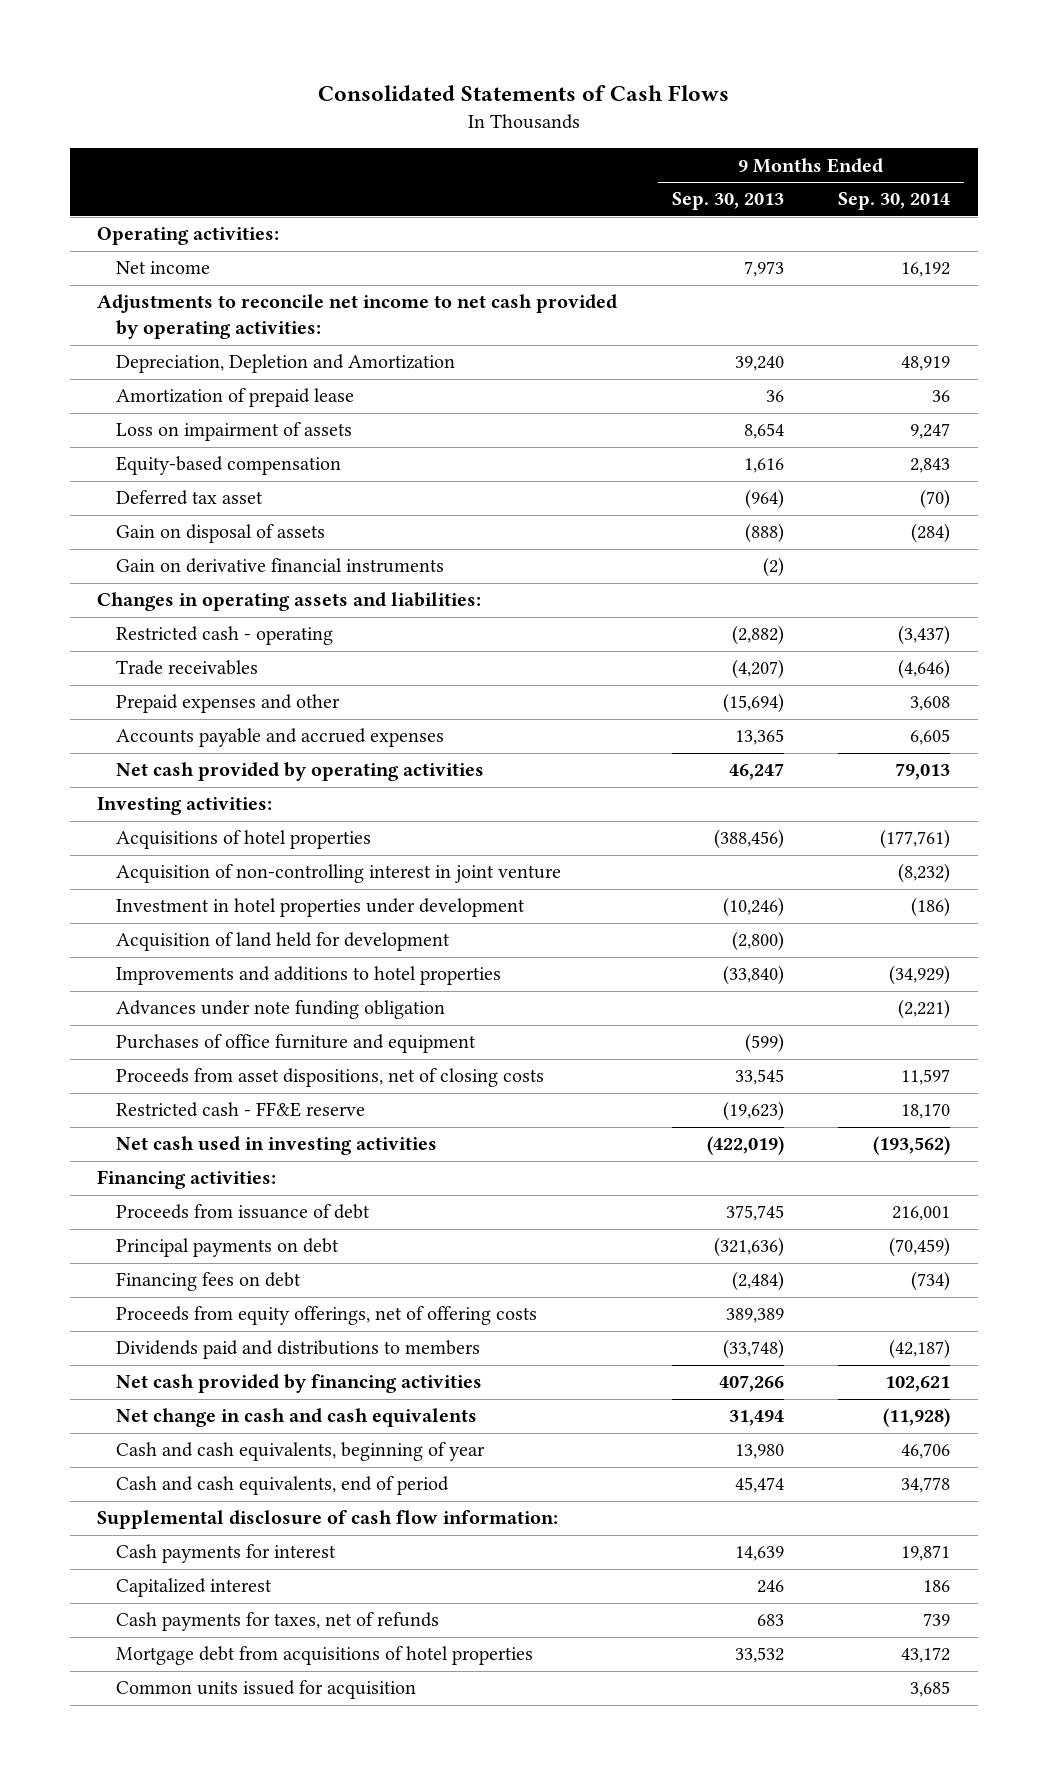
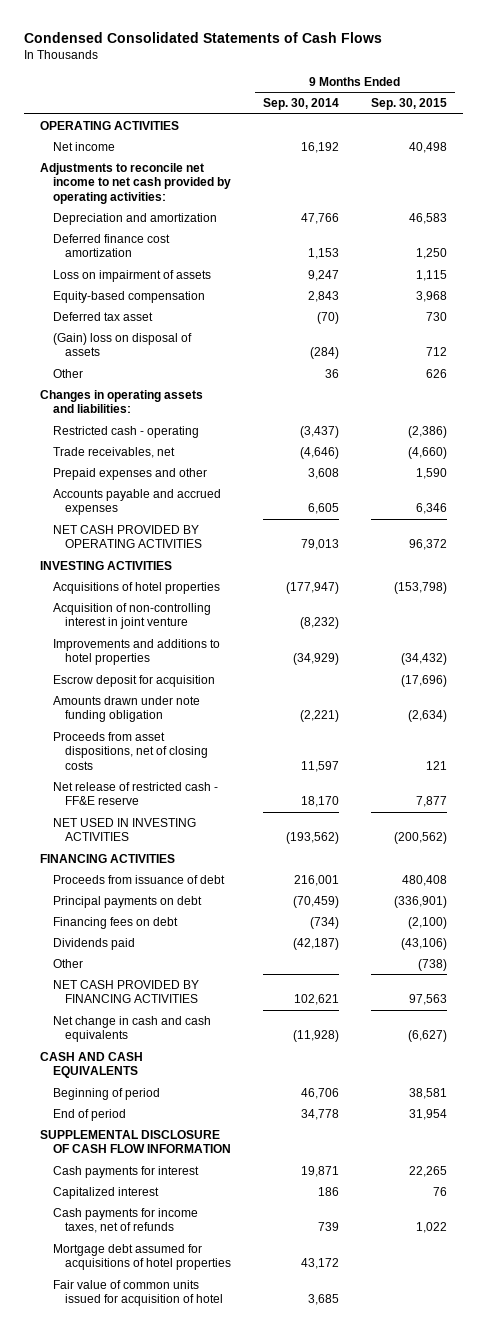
- Consolidated Statements of Cash Flows
+ Condensed Consolidated Statements of Cash Flows
- | 9 Months Ended Sep. 30, 2013 | 9 Months Ended Sep. 30, 2014
+ | 9 Months Ended Sep. 30, 2014 | 9 Months Ended Sep. 30, 2015
- Operating activities:
+ OPERATING ACTIVITIES
- Depreciation, Depletion and Amortization | 39,240 | 48,919
- Amortization of prepaid lease | 36 | 36
+ Depreciation and amortization | 47,766 | 46,583
+ Deferred finance cost amortization | 1,153 | 1,250
- Gain on disposal of assets | (888) | (284)
- Gain on derivative financial instruments | (2) |
+ (Gain) loss on disposal of assets | (284) | 712
+ Other | 36 | 626
- Trade receivables | (4,207) | (4,646)
+ Trade receivables, net | (4,646) | (4,660)
- Net cash provided by operating activities | 46,247 | 79,013
- Investing activities:
- Acquisitions of hotel properties | (388,456) | (177,761)
+ NET CASH PROVIDED BY OPERATING ACTIVITIES | 79,013 | 96,372
+ INVESTING ACTIVITIES
+ Acquisitions of hotel properties | (177,947) | (153,798)
- Investment in hotel properties under development | (10,246) | (186)
- Acquisition of land held for development | (2,800) |
- Advances under note funding obligation | | (2,221)
- Purchases of office furniture and equipment | (599) |
+ Escrow deposit for acquisition | | (17,696)
+ Amounts drawn under note funding obligation | (2,221) | (2,634)
- Restricted cash - FF&E reserve | (19,623) | 18,170
- Net cash used in investing activities | (422,019) | (193,562)
- Financing activities:
+ Net release of restricted cash - FF&E reserve | 18,170 | 7,877
+ NET USED IN INVESTING ACTIVITIES | (193,562) | (200,562)
+ FINANCING ACTIVITIES
- Proceeds from equity offerings, net of offering costs | 389,389 |
- Dividends paid and distributions to members | (33,748) | (42,187)
- Net cash provided by financing activities | 407,266 | 102,621
+ Dividends paid | (42,187) | (43,106)
+ Other | | (738)
+ NET CASH PROVIDED BY FINANCING ACTIVITIES | 102,621 | 97,563
- Cash and cash equivalents, beginning of year | 13,980 | 46,706
- Cash and cash equivalents, end of period | 45,474 | 34,778
- Supplemental disclosure of cash flow information:
+ CASH AND CASH EQUIVALENTS
+ Beginning of period | 46,706 | 38,581
+ End of period | 34,778 | 31,954
+ SUPPLEMENTAL DISCLOSURE OF CASH FLOW INFORMATION
- Cash payments for taxes, net of refunds | 683 | 739
- Mortgage debt from acquisitions of hotel properties | 33,532 | 43,172
- Common units issued for acquisition | | 3,685
+ Cash payments for income taxes, net of refunds | 739 | 1,022
+ Mortgage debt assumed for acquisitions of hotel properties | 43,172 |
+ Fair value of common units issued for acquisition of hotel | 3,685 |

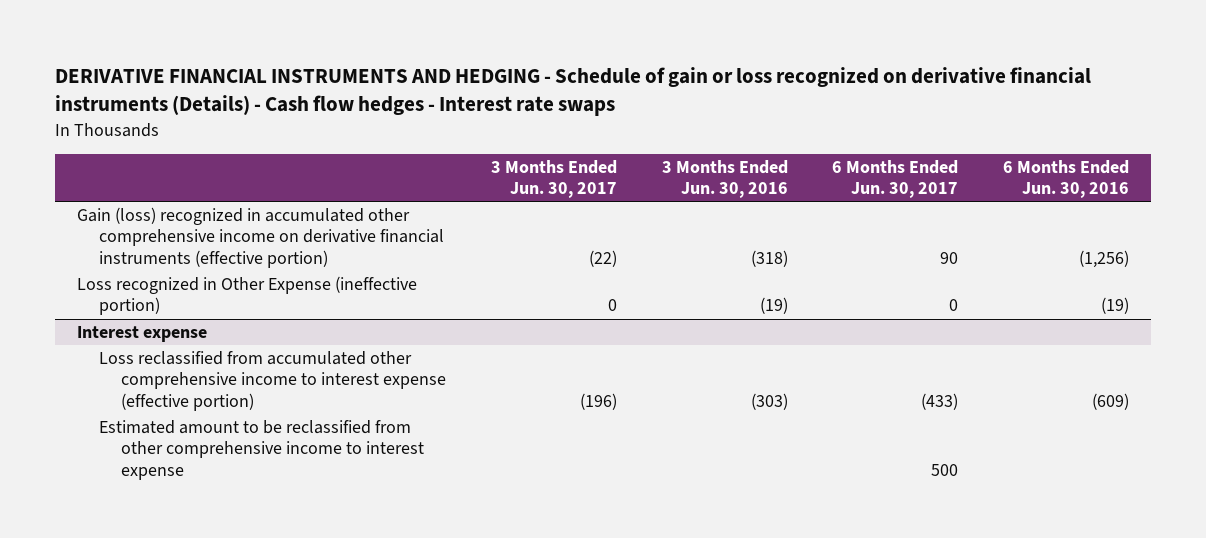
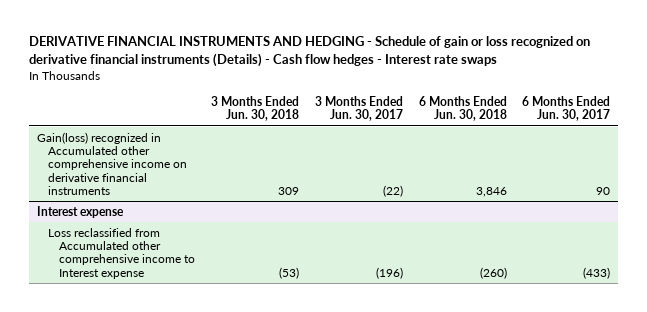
- | 3 Months Ended Jun. 30, 2017 | 3 Months Ended Jun. 30, 2016 | 6 Months Ended Jun. 30, 2017 | 6 Months Ended Jun. 30, 2016
+ | 3 Months Ended Jun. 30, 2018 | 3 Months Ended Jun. 30, 2017 | 6 Months Ended Jun. 30, 2018 | 6 Months Ended Jun. 30, 2017
- Gain (loss) recognized in accumulated other comprehensive income on derivative financial instruments (effective portion) | (22) | (318) | 90 | (1,256)
- Loss recognized in Other Expense (ineffective portion) | 0 | (19) | 0 | (19)
+ Gain(loss) recognized in Accumulated other comprehensive income on derivative financial instruments | 309 | (22) | 3,846 | 90
@ Interest expense
- Loss reclassified from accumulated other comprehensive income to interest expense (effective portion) | (196) | (303) | (433) | (609)
- Estimated amount to be reclassified from other comprehensive income to interest expense | | | 500 |
+ Loss reclassified from Accumulated other comprehensive income to Interest expense | (53) | (196) | (260) | (433)

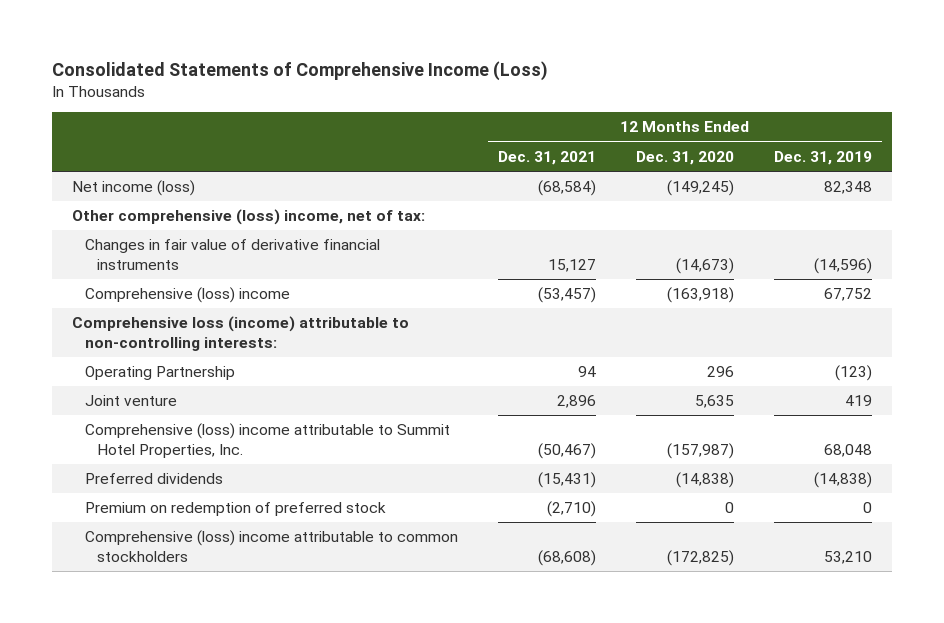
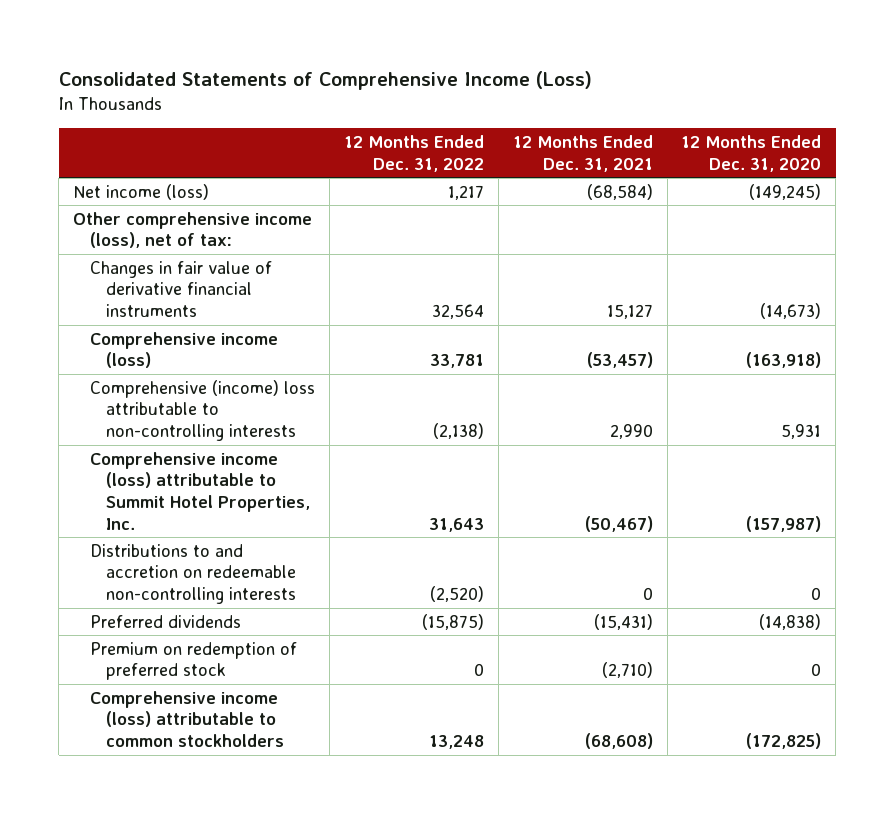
- | 12 Months Ended Dec. 31, 2021 | 12 Months Ended Dec. 31, 2020 | 12 Months Ended Dec. 31, 2019
+ | 12 Months Ended Dec. 31, 2022 | 12 Months Ended Dec. 31, 2021 | 12 Months Ended Dec. 31, 2020
- Other comprehensive (loss) income, net of tax:
+ Other comprehensive income (loss), net of tax:
- Comprehensive (loss) income | (53,457) | (163,918) | 67,752
- Comprehensive loss (income) attributable to non-controlling interests:
- Operating Partnership | 94 | 296 | (123)
- Joint venture | 2,896 | 5,635 | 419
- Comprehensive (loss) income attributable to Summit Hotel Properties, Inc. | (50,467) | (157,987) | 68,048
+ Comprehensive income (loss) | 33,781 | (53,457) | (163,918)
+ Comprehensive (income) loss attributable to non-controlling interests | (2,138) | 2,990 | 5,931
+ Comprehensive income (loss) attributable to Summit Hotel Properties, Inc. | 31,643 | (50,467) | (157,987)
+ Distributions to and accretion on redeemable non-controlling interests | (2,520) | 0 | 0
- Comprehensive (loss) income attributable to common stockholders | (68,608) | (172,825) | 53,210
+ Comprehensive income (loss) attributable to common stockholders | 13,248 | (68,608) | (172,825)

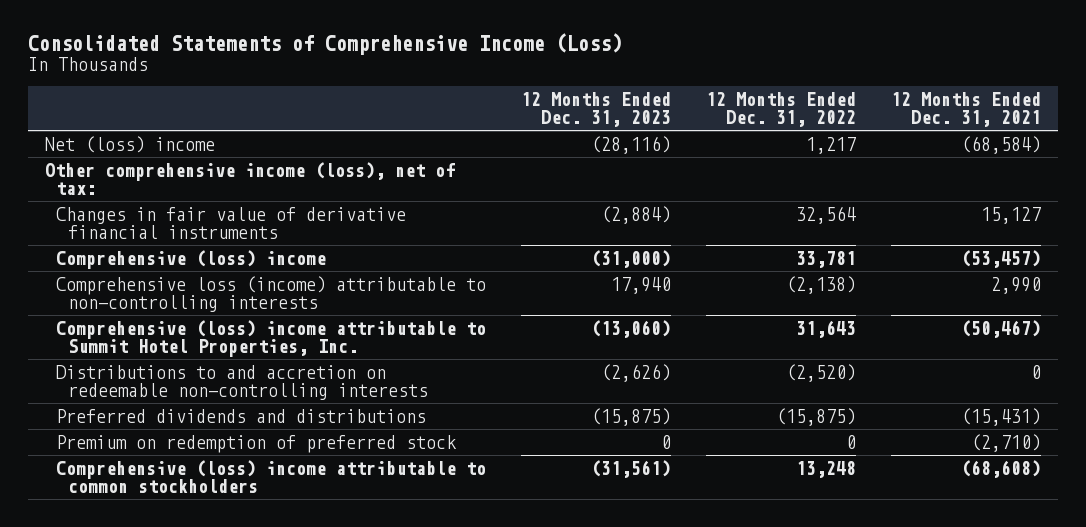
- | 12 Months Ended Dec. 31, 2022 | 12 Months Ended Dec. 31, 2021 | 12 Months Ended Dec. 31, 2020
+ | 12 Months Ended Dec. 31, 2023 | 12 Months Ended Dec. 31, 2022 | 12 Months Ended Dec. 31, 2021
- Net income (loss) | 1,217 | (68,584) | (149,245)
+ Net (loss) income | (28,116) | 1,217 | (68,584)
- Comprehensive income (loss) | 33,781 | (53,457) | (163,918)
- Comprehensive (income) loss attributable to non-controlling interests | (2,138) | 2,990 | 5,931
- Comprehensive income (loss) attributable to Summit Hotel Properties, Inc. | 31,643 | (50,467) | (157,987)
+ Comprehensive (loss) income | (31,000) | 33,781 | (53,457)
+ Comprehensive loss (income) attributable to non-controlling interests | 17,940 | (2,138) | 2,990
+ Comprehensive (loss) income attributable to Summit Hotel Properties, Inc. | (13,060) | 31,643 | (50,467)
- Preferred dividends | (15,875) | (15,431) | (14,838)
+ Preferred dividends and distributions | (15,875) | (15,875) | (15,431)
- Comprehensive income (loss) attributable to common stockholders | 13,248 | (68,608) | (172,825)
+ Comprehensive (loss) income attributable to common stockholders | (31,561) | 13,248 | (68,608)

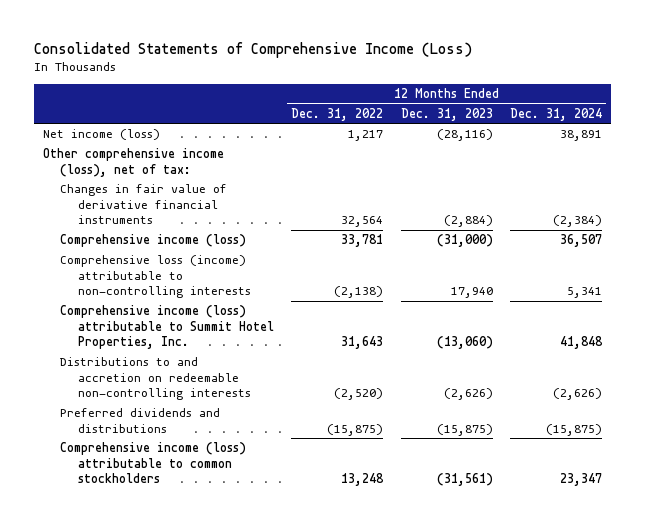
- | 12 Months Ended Dec. 31, 2023 | 12 Months Ended Dec. 31, 2022 | 12 Months Ended Dec. 31, 2021
+ | 12 Months Ended Dec. 31, 2022 | 12 Months Ended Dec. 31, 2023 | 12 Months Ended Dec. 31, 2024
- Net (loss) income | (28,116) | 1,217 | (68,584)
+ Net income (loss) | 1,217 | (28,116) | 38,891
- Comprehensive (loss) income | (31,000) | 33,781 | (53,457)
+ Comprehensive income (loss) | 33,781 | (31,000) | 36,507
- Comprehensive (loss) income attributable to Summit Hotel Properties, Inc. | (13,060) | 31,643 | (50,467)
+ Comprehensive income (loss) attributable to Summit Hotel Properties, Inc. | 31,643 | (13,060) | 41,848
- Premium on redemption of preferred stock | 0 | 0 | (2,710)
- Comprehensive (loss) income attributable to common stockholders | (31,561) | 13,248 | (68,608)
+ Comprehensive income (loss) attributable to common stockholders | 13,248 | (31,561) | 23,347

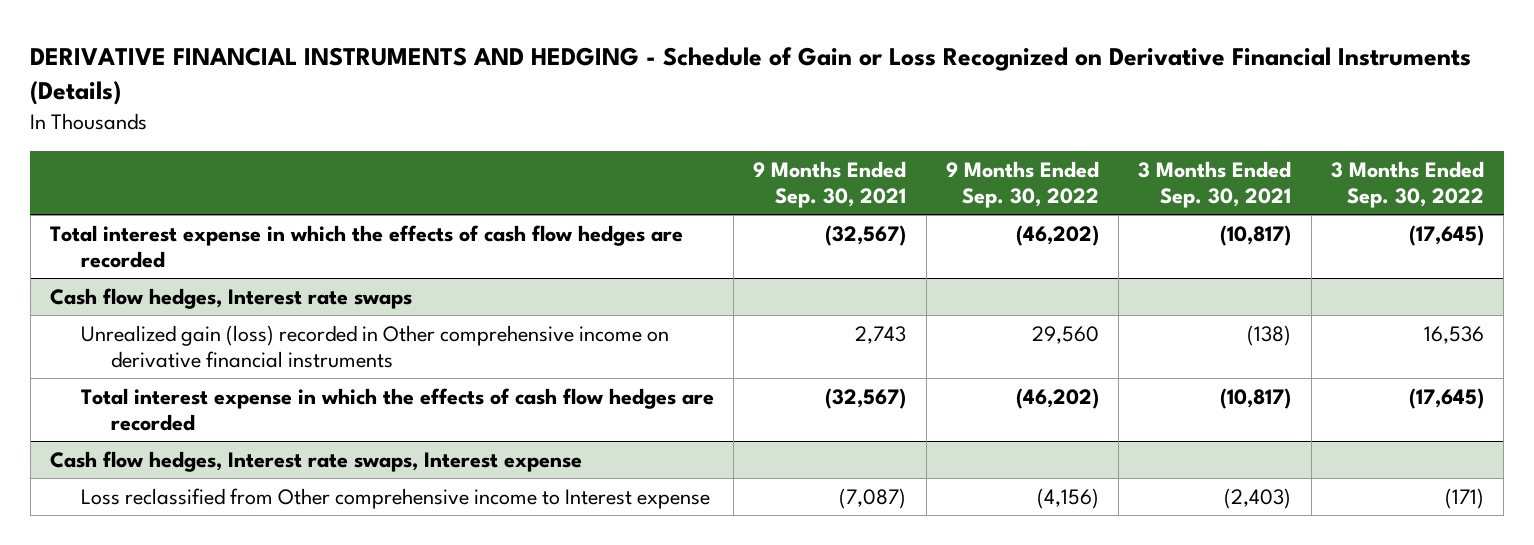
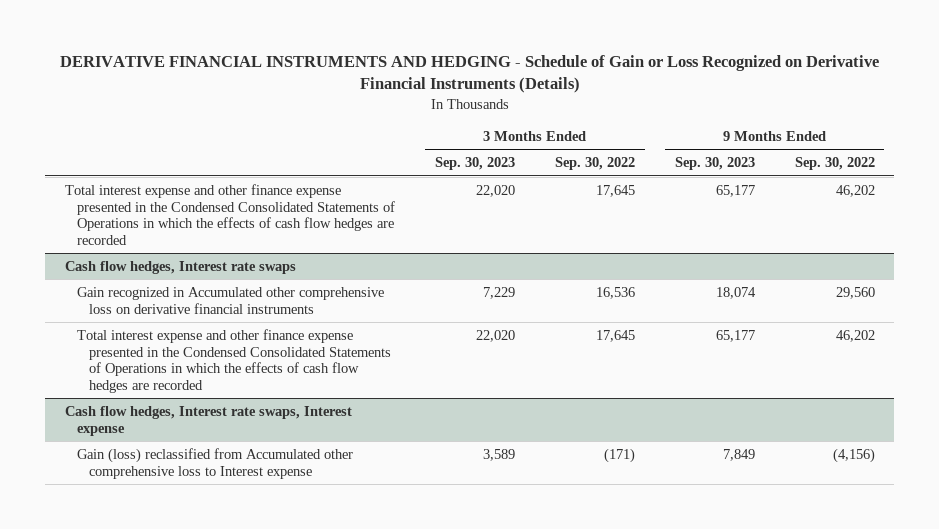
- | 9 Months Ended Sep. 30, 2021 | 9 Months Ended Sep. 30, 2022 | 3 Months Ended Sep. 30, 2021 | 3 Months Ended Sep. 30, 2022
+ | 3 Months Ended Sep. 30, 2023 | 3 Months Ended Sep. 30, 2022 | 9 Months Ended Sep. 30, 2023 | 9 Months Ended Sep. 30, 2022
- Total interest expense in which the effects of cash flow hedges are recorded | (32,567) | (46,202) | (10,817) | (17,645)
+ Total interest expense and other finance expense presented in the Condensed Consolidated Statements of Operations in which the effects of cash flow hedges are recorded | 22,020 | 17,645 | 65,177 | 46,202
@ Cash flow hedges, Interest rate swaps
- Unrealized gain (loss) recorded in Other comprehensive income on derivative financial instruments | 2,743 | 29,560 | (138) | 16,536
- Total interest expense in which the effects of cash flow hedges are recorded | (32,567) | (46,202) | (10,817) | (17,645)
+ Gain recognized in Accumulated other comprehensive loss on derivative financial instruments | 7,229 | 16,536 | 18,074 | 29,560
+ Total interest expense and other finance expense presented in the Condensed Consolidated Statements of Operations in which the effects of cash flow hedges are recorded | 22,020 | 17,645 | 65,177 | 46,202
@ Cash flow hedges, Interest rate swaps, Interest expense
- Loss reclassified from Other comprehensive income to Interest expense | (7,087) | (4,156) | (2,403) | (171)
+ Gain (loss) reclassified from Accumulated other comprehensive loss to Interest expense | 3,589 | (171) | 7,849 | (4,156)

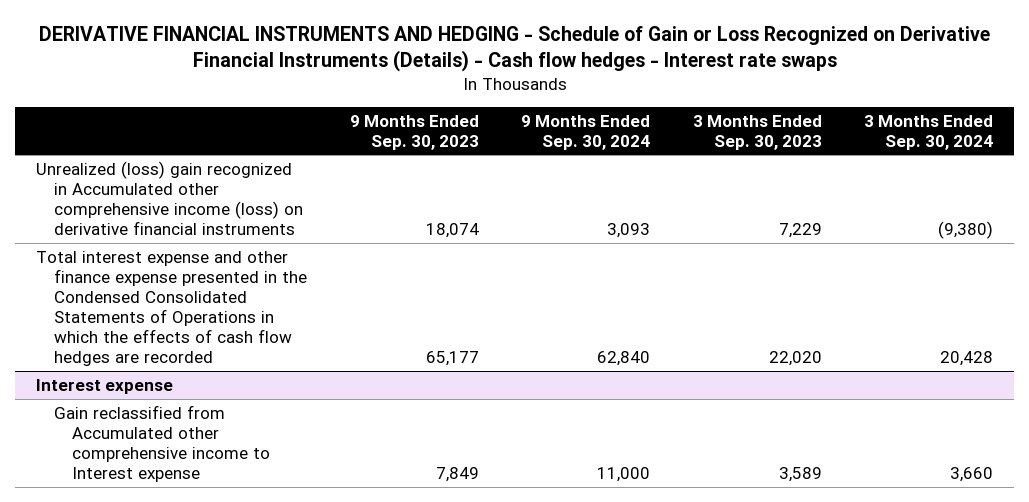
- DERIVATIVE FINANCIAL INSTRUMENTS AND HEDGING - Schedule of Gain or Loss Recognized on Derivative Financial Instruments (Details)
+ DERIVATIVE FINANCIAL INSTRUMENTS AND HEDGING - Schedule of Gain or Loss Recognized on Derivative Financial Instruments (Details) - Cash flow hedges - Interest rate swaps
- | 3 Months Ended Sep. 30, 2023 | 3 Months Ended Sep. 30, 2022 | 9 Months Ended Sep. 30, 2023 | 9 Months Ended Sep. 30, 2022
+ | 9 Months Ended Sep. 30, 2023 | 9 Months Ended Sep. 30, 2024 | 3 Months Ended Sep. 30, 2023 | 3 Months Ended Sep. 30, 2024
- Total interest expense and other finance expense presented in the Condensed Consolidated Statements of Operations in which the effects of cash flow hedges are recorded | 22,020 | 17,645 | 65,177 | 46,202
- Cash flow hedges, Interest rate swaps
- Gain recognized in Accumulated other comprehensive loss on derivative financial instruments | 7,229 | 16,536 | 18,074 | 29,560
+ Unrealized (loss) gain recognized in Accumulated other comprehensive income (loss) on derivative financial instruments | 18,074 | 3,093 | 7,229 | (9,380)
- Cash flow hedges, Interest rate swaps, Interest expense
- Gain (loss) reclassified from Accumulated other comprehensive loss to Interest expense | 3,589 | (171) | 7,849 | (4,156)
+ Interest expense
+ Gain reclassified from Accumulated other comprehensive income to Interest expense | 7,849 | 11,000 | 3,589 | 3,660

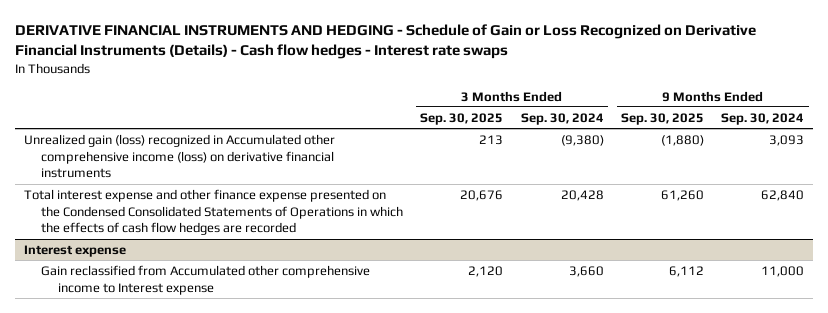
- | 9 Months Ended Sep. 30, 2023 | 9 Months Ended Sep. 30, 2024 | 3 Months Ended Sep. 30, 2023 | 3 Months Ended Sep. 30, 2024
+ | 3 Months Ended Sep. 30, 2025 | 3 Months Ended Sep. 30, 2024 | 9 Months Ended Sep. 30, 2025 | 9 Months Ended Sep. 30, 2024
- Unrealized (loss) gain recognized in Accumulated other comprehensive income (loss) on derivative financial instruments | 18,074 | 3,093 | 7,229 | (9,380)
- Total interest expense and other finance expense presented in the Condensed Consolidated Statements of Operations in which the effects of cash flow hedges are recorded | 65,177 | 62,840 | 22,020 | 20,428
+ Unrealized gain (loss) recognized in Accumulated other comprehensive income (loss) on derivative financial instruments | 213 | (9,380) | (1,880) | 3,093
+ Total interest expense and other finance expense presented on the Condensed Consolidated Statements of Operations in which the effects of cash flow hedges are recorded | 20,676 | 20,428 | 61,260 | 62,840

